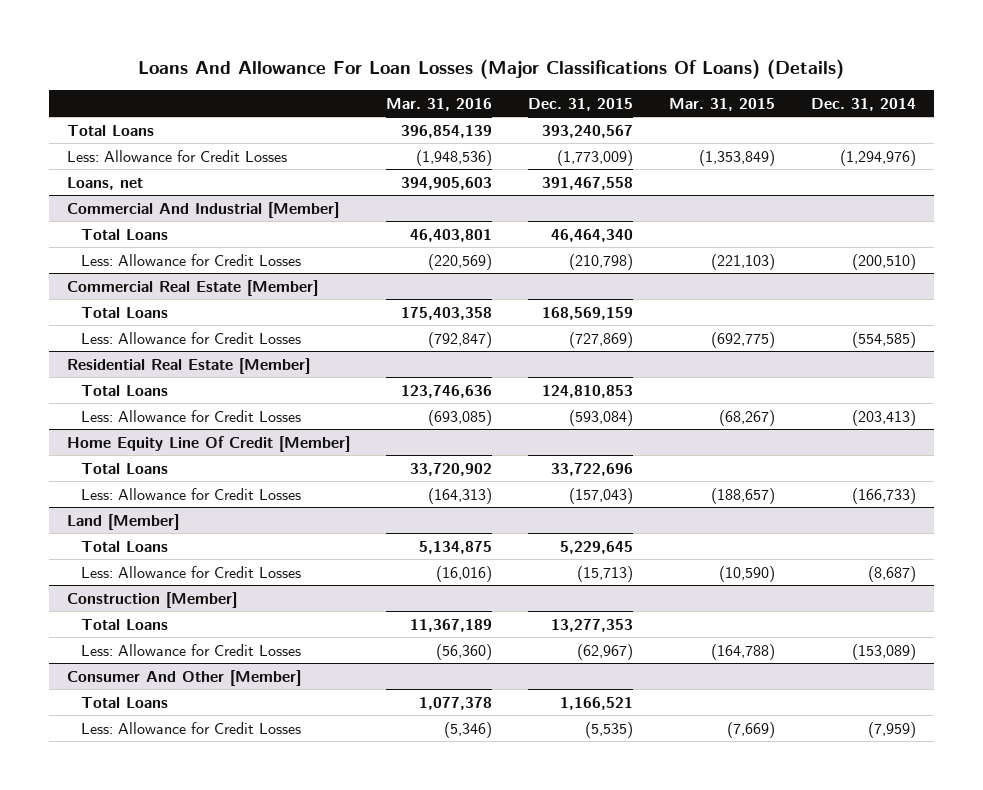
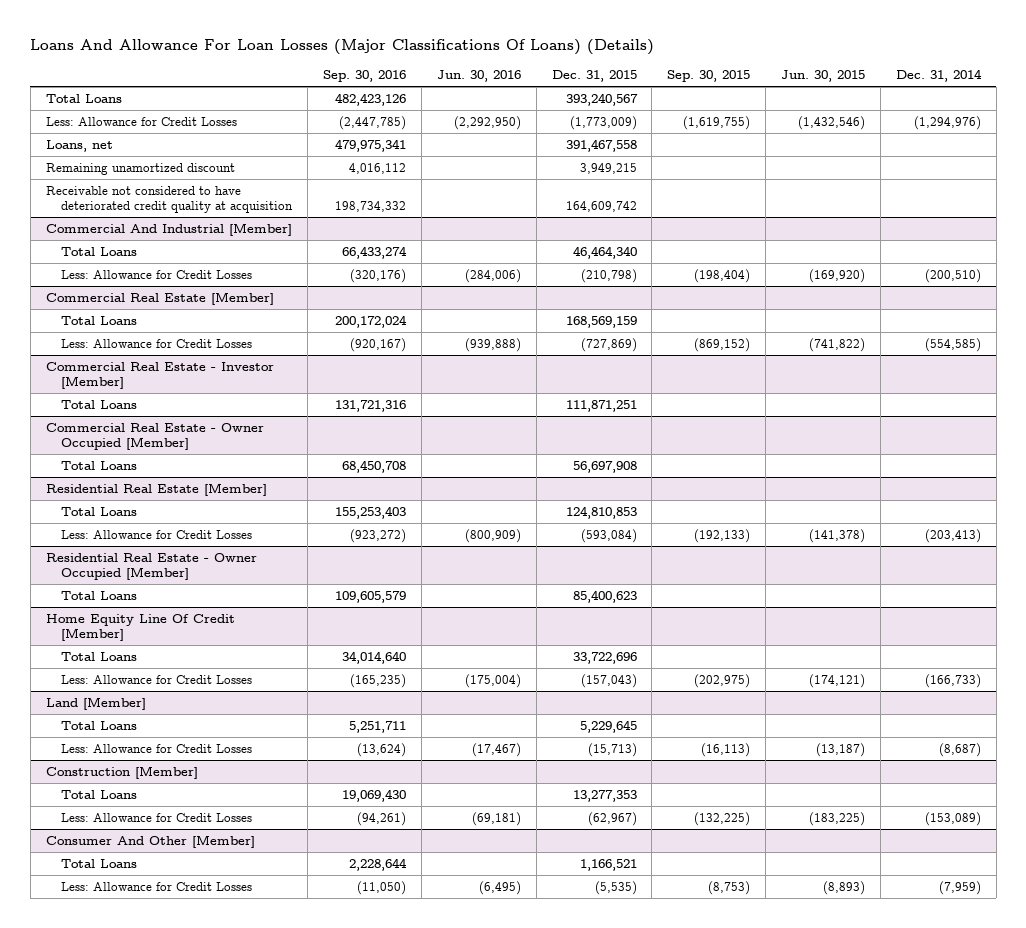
- | Mar. 31, 2016 | Dec. 31, 2015 | Mar. 31, 2015 | Dec. 31, 2014
+ | Sep. 30, 2016 | Jun. 30, 2016 | Dec. 31, 2015 | Sep. 30, 2015 | Jun. 30, 2015 | Dec. 31, 2014
+ Remaining unamortized discount | 4,016,112 | | 3,949,215 | | |
+ Receivable not considered to have deteriorated credit quality at acquisition | 198,734,332 | | 164,609,742 | | |
+ Commercial Real Estate - Investor [Member]
+ Total Loans | 131,721,316 | | 111,871,251 | | |
+ Commercial Real Estate - Owner Occupied [Member]
+ Total Loans | 68,450,708 | | 56,697,908 | | |
+ Residential Real Estate - Owner Occupied [Member]
+ Total Loans | 109,605,579 | | 85,400,623 | | |

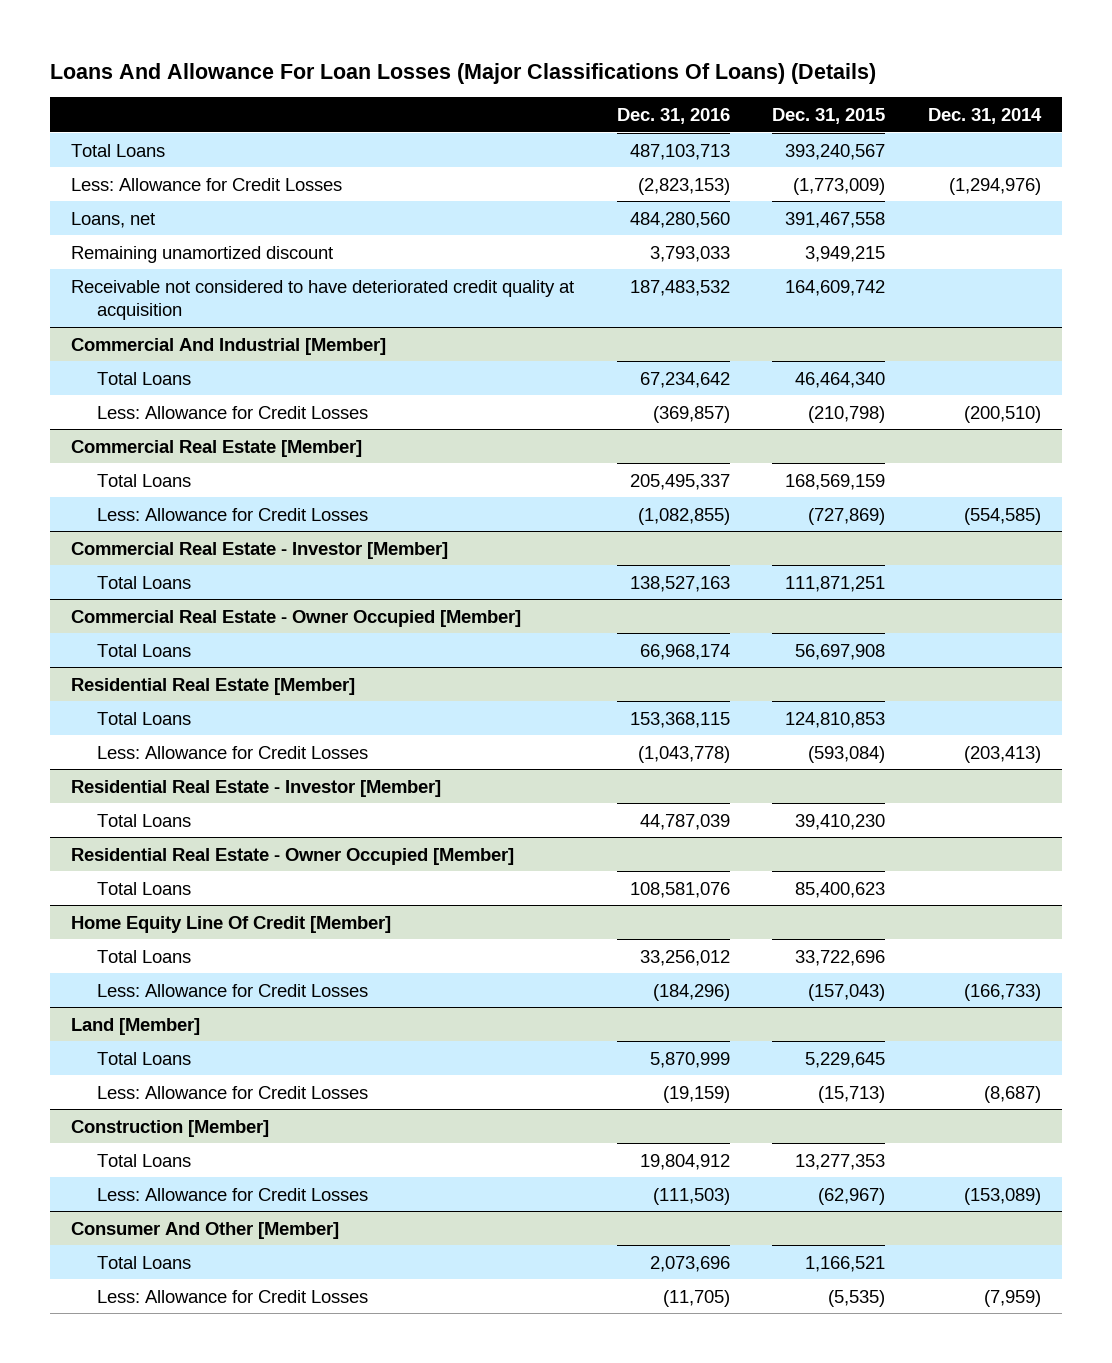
- | Sep. 30, 2016 | Jun. 30, 2016 | Dec. 31, 2015 | Sep. 30, 2015 | Jun. 30, 2015 | Dec. 31, 2014
+ | Dec. 31, 2016 | Dec. 31, 2015 | Dec. 31, 2014
+ Residential Real Estate - Investor [Member]
+ Total Loans | 44,787,039 | 39,410,230 |

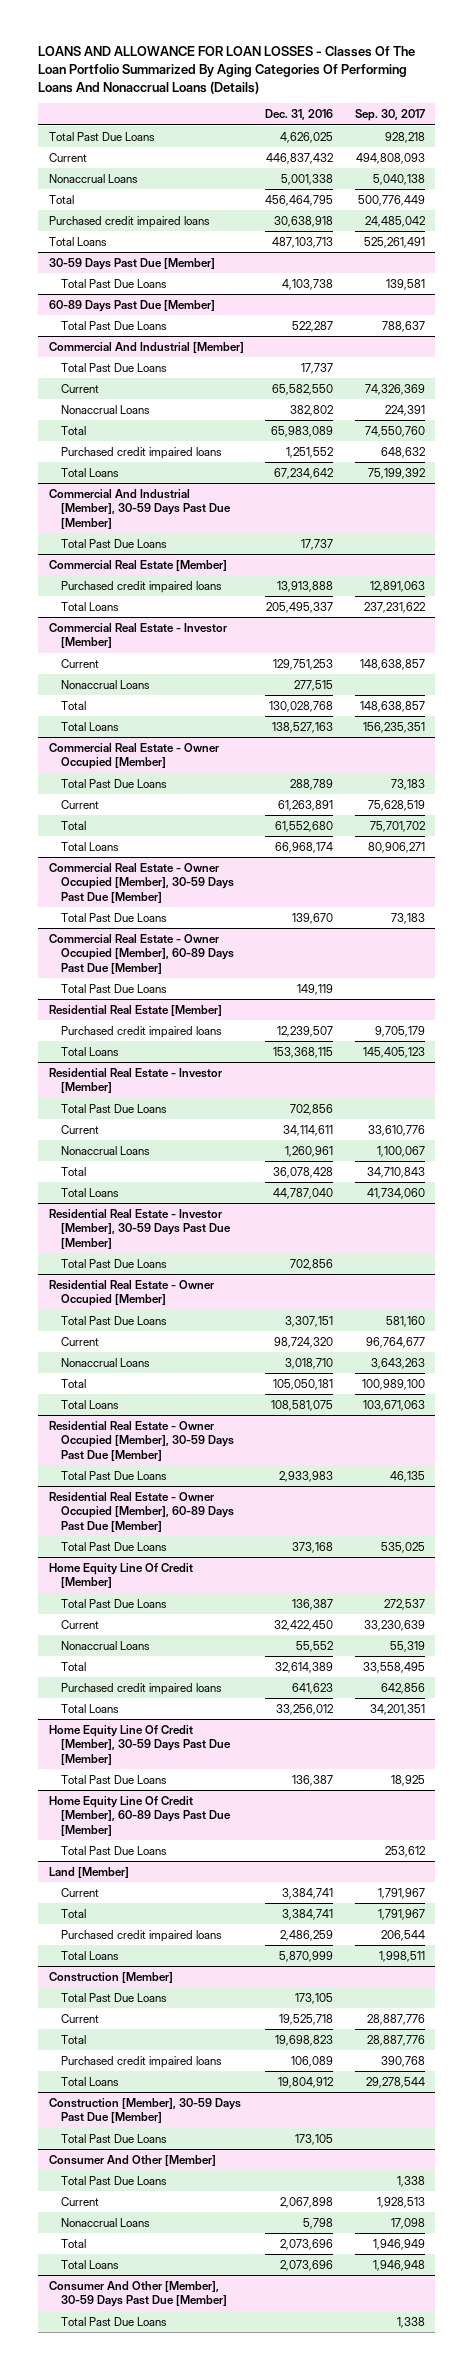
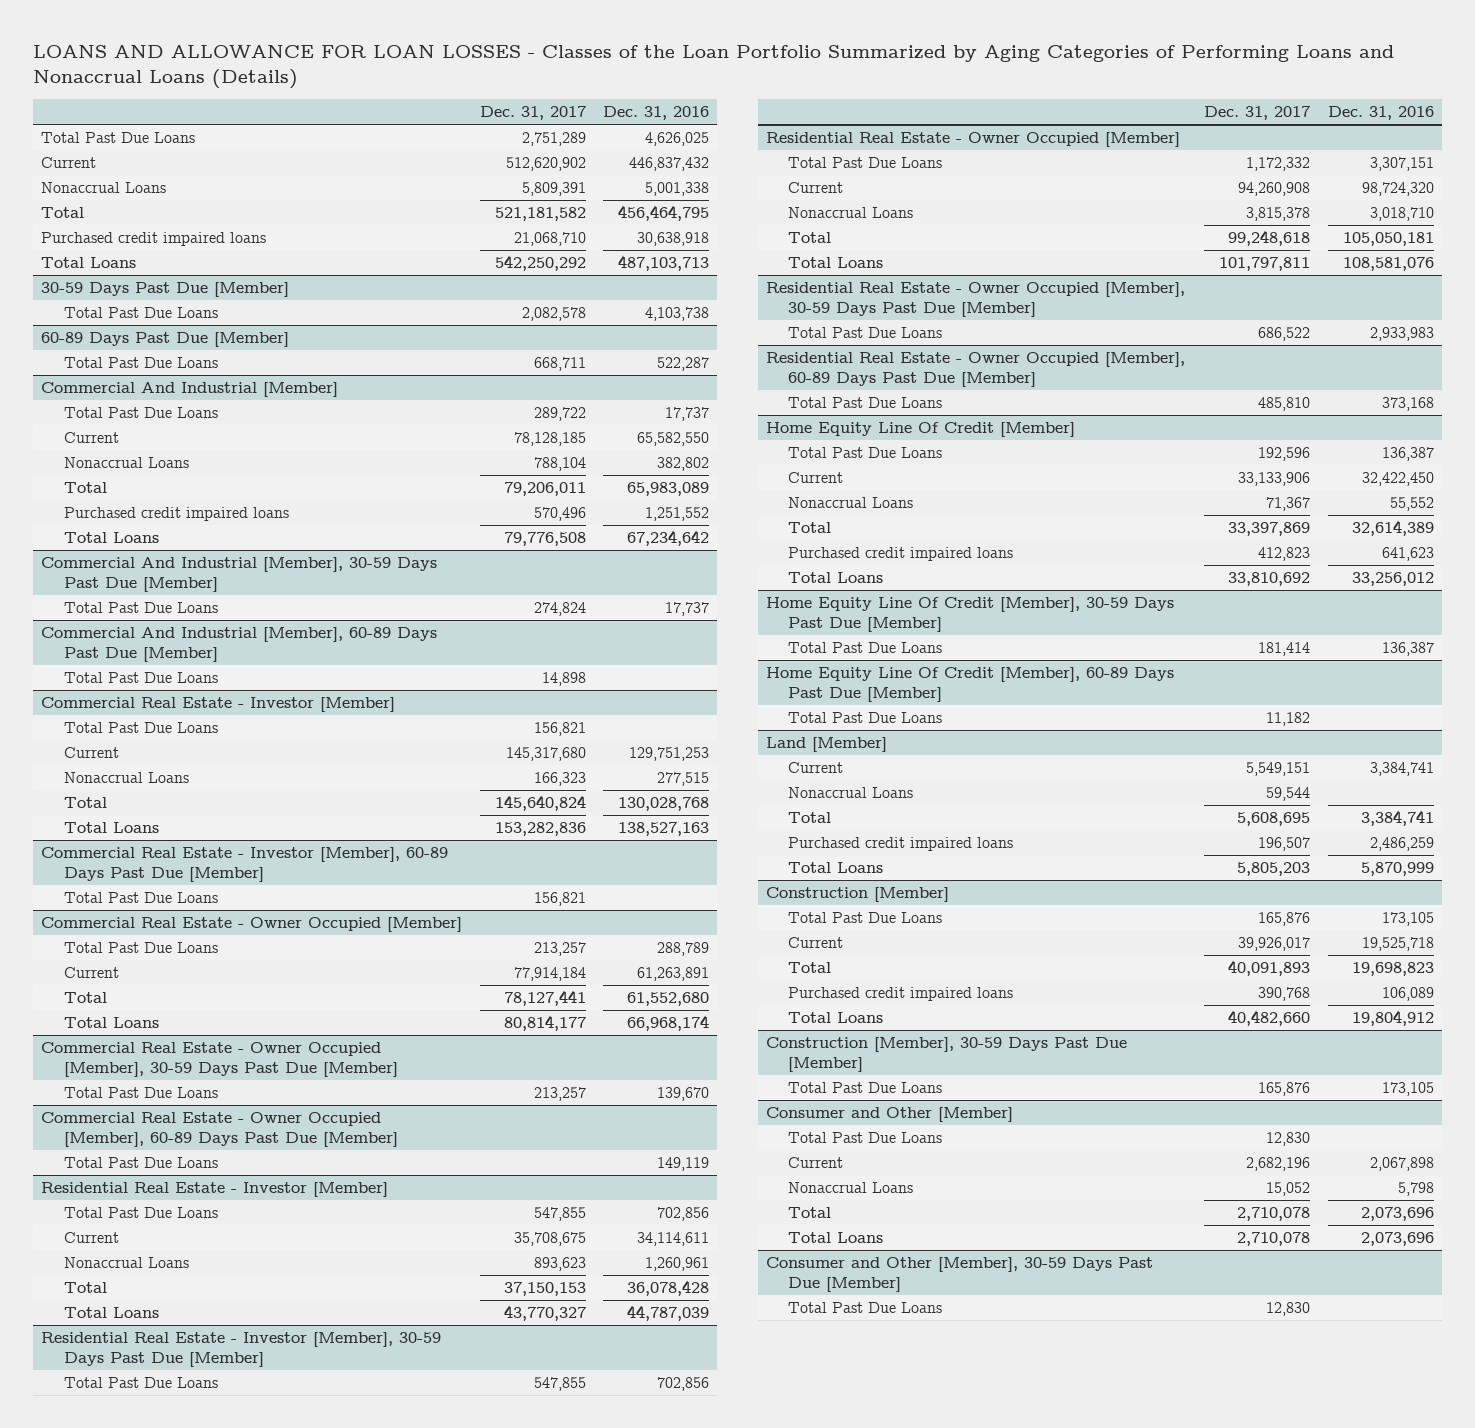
- LOANS AND ALLOWANCE FOR LOAN LOSSES - Classes Of The Loan Portfolio Summarized By Aging Categories Of Performing Loans And Nonaccrual Loans (Details)
+ LOANS AND ALLOWANCE FOR LOAN LOSSES - Classes of the Loan Portfolio Summarized by Aging Categories of Performing Loans and Nonaccrual Loans (Details)
- | Dec. 31, 2016 | Sep. 30, 2017
+ | Dec. 31, 2017 | Dec. 31, 2016
- Commercial Real Estate [Member]
- Purchased credit impaired loans | 13,913,888 | 12,891,063
- Total Loans | 205,495,337 | 237,231,622
+ Commercial And Industrial [Member], 60-89 Days Past Due [Member]
+ Total Past Due Loans | 14,898 |
@ Commercial Real Estate - Investor [Member]
+ Total Past Due Loans | 156,821 |
+ Commercial Real Estate - Investor [Member], 60-89 Days Past Due [Member]
+ Total Past Due Loans | 156,821 |
- Residential Real Estate [Member]
- Purchased credit impaired loans | 12,239,507 | 9,705,179
- Total Loans | 153,368,115 | 145,405,123
@ Residential Real Estate - Investor [Member]
- Total Loans | 44,787,040 | 41,734,060
+ Total Loans | 43,770,327 | 44,787,039
@ Residential Real Estate - Owner Occupied [Member]
- Total Loans | 108,581,075 | 103,671,063
+ Total Loans | 101,797,811 | 108,581,076
@ Land [Member]
+ Nonaccrual Loans | 59,544 |
- Consumer And Other [Member]
+ Consumer and Other [Member]
- Consumer And Other [Member], 30-59 Days Past Due [Member]
+ Consumer and Other [Member], 30-59 Days Past Due [Member]

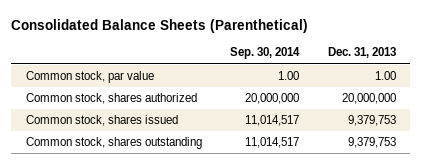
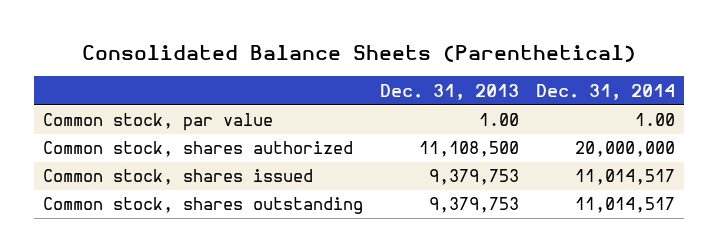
- | Sep. 30, 2014 | Dec. 31, 2013
+ | Dec. 31, 2013 | Dec. 31, 2014
- Common stock, shares authorized | 20,000,000 | 20,000,000
+ Common stock, shares authorized | 11,108,500 | 20,000,000

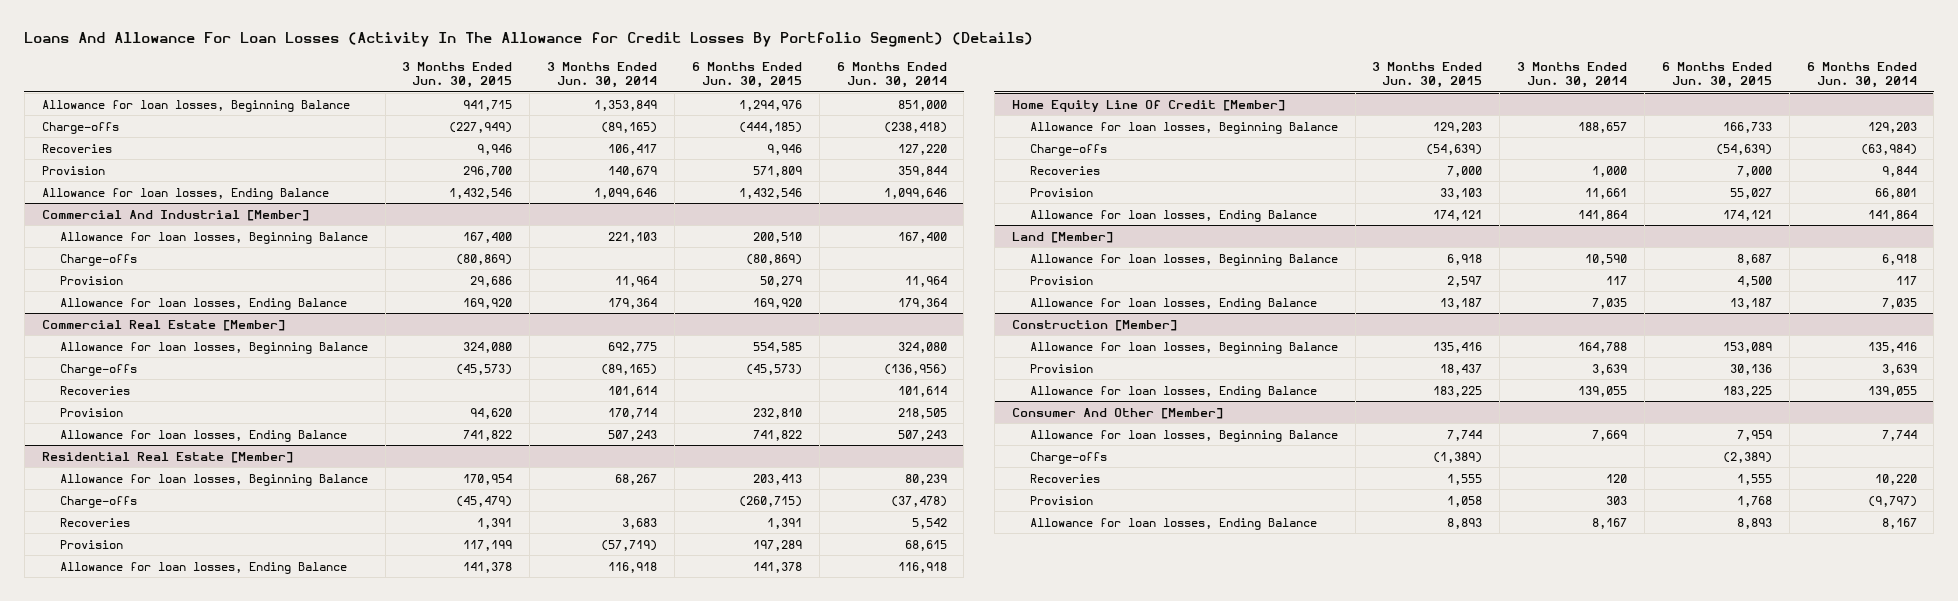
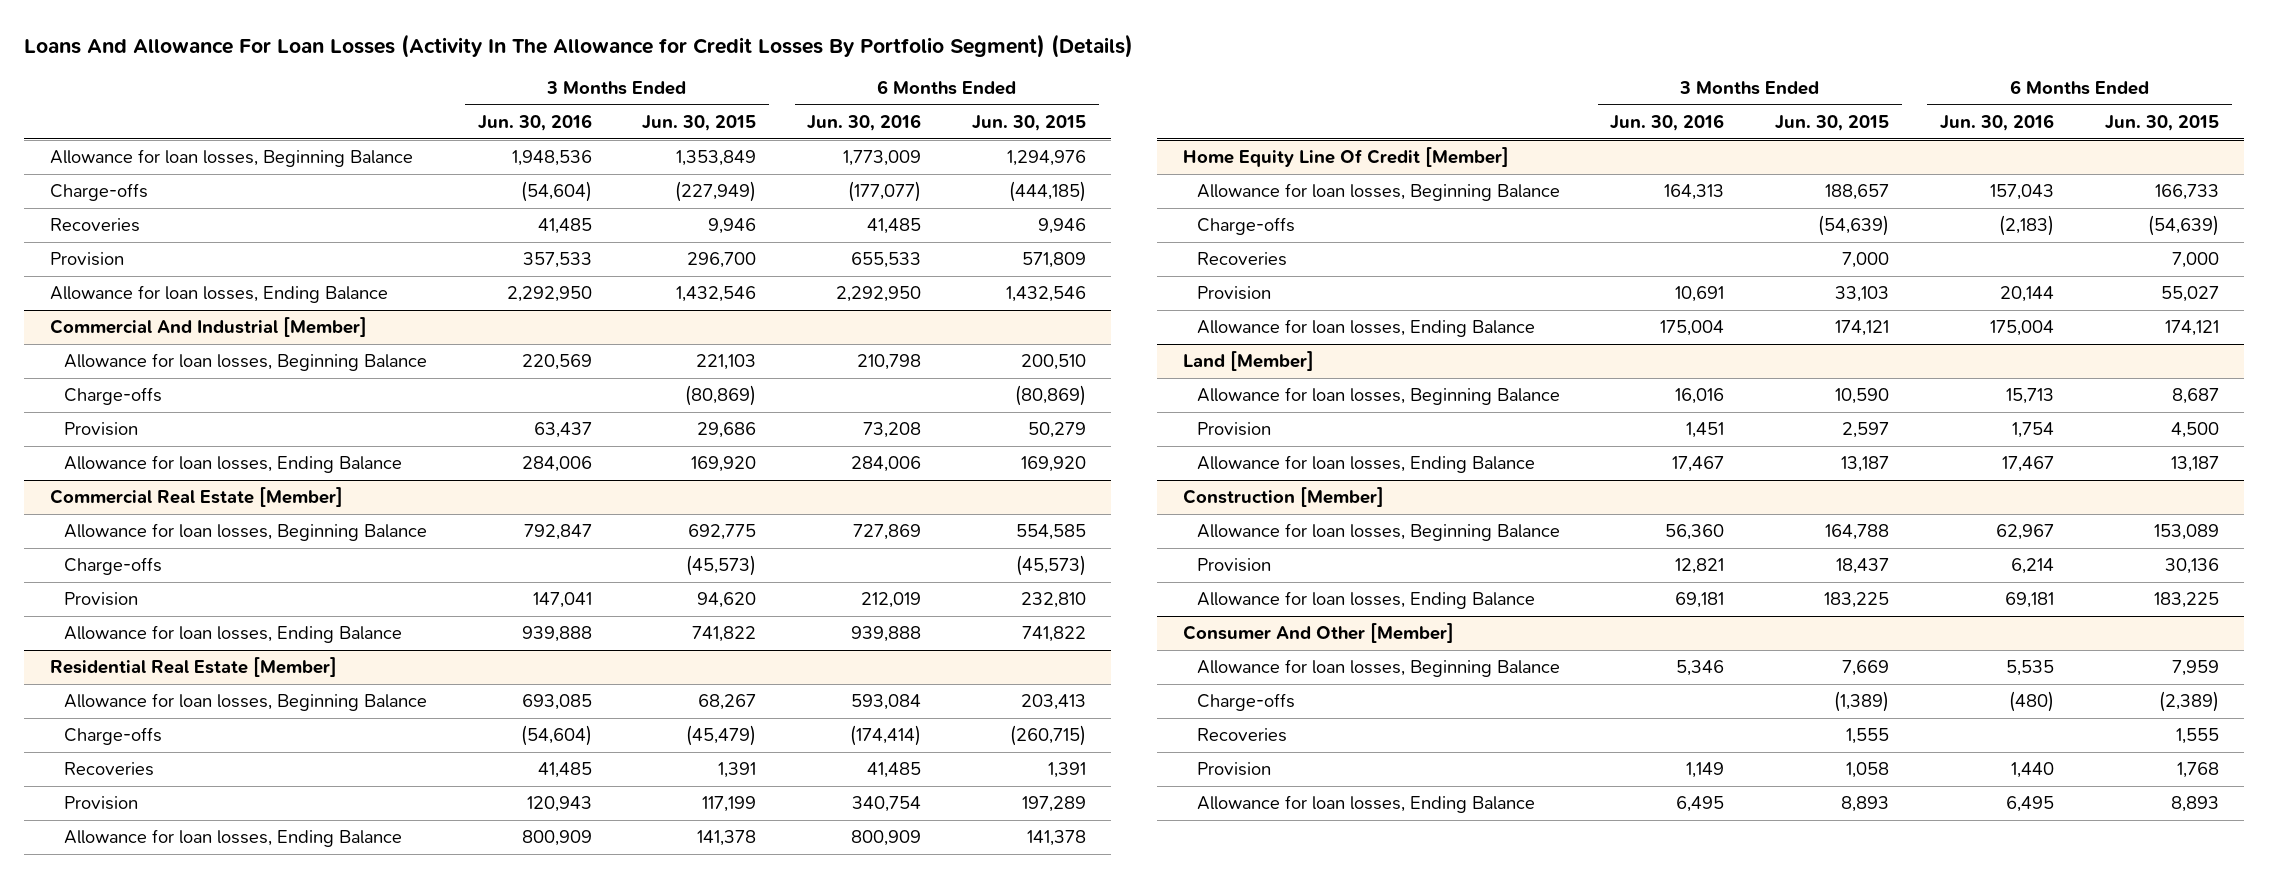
- | 3 Months Ended Jun. 30, 2015 | 3 Months Ended Jun. 30, 2014 | 6 Months Ended Jun. 30, 2015 | 6 Months Ended Jun. 30, 2014
+ | 3 Months Ended Jun. 30, 2016 | 3 Months Ended Jun. 30, 2015 | 6 Months Ended Jun. 30, 2016 | 6 Months Ended Jun. 30, 2015
- Allowance for loan losses, Beginning Balance | 941,715 | 1,353,849 | 1,294,976 | 851,000
+ Allowance for loan losses, Beginning Balance | 1,948,536 | 1,353,849 | 1,773,009 | 1,294,976
@ Commercial And Industrial [Member]
- Allowance for loan losses, Beginning Balance | 167,400 | 221,103 | 200,510 | 167,400
+ Allowance for loan losses, Beginning Balance | 220,569 | 221,103 | 210,798 | 200,510
@ Commercial Real Estate [Member]
- Allowance for loan losses, Beginning Balance | 324,080 | 692,775 | 554,585 | 324,080
+ Allowance for loan losses, Beginning Balance | 792,847 | 692,775 | 727,869 | 554,585
- Recoveries | | 101,614 | | 101,614
@ Residential Real Estate [Member]
- Allowance for loan losses, Beginning Balance | 170,954 | 68,267 | 203,413 | 80,239
+ Allowance for loan losses, Beginning Balance | 693,085 | 68,267 | 593,084 | 203,413
@ Home Equity Line Of Credit [Member]
- Allowance for loan losses, Beginning Balance | 129,203 | 188,657 | 166,733 | 129,203
+ Allowance for loan losses, Beginning Balance | 164,313 | 188,657 | 157,043 | 166,733
@ Land [Member]
- Allowance for loan losses, Beginning Balance | 6,918 | 10,590 | 8,687 | 6,918
+ Allowance for loan losses, Beginning Balance | 16,016 | 10,590 | 15,713 | 8,687
@ Construction [Member]
- Allowance for loan losses, Beginning Balance | 135,416 | 164,788 | 153,089 | 135,416
+ Allowance for loan losses, Beginning Balance | 56,360 | 164,788 | 62,967 | 153,089
@ Consumer And Other [Member]
- Allowance for loan losses, Beginning Balance | 7,744 | 7,669 | 7,959 | 7,744
+ Allowance for loan losses, Beginning Balance | 5,346 | 7,669 | 5,535 | 7,959

